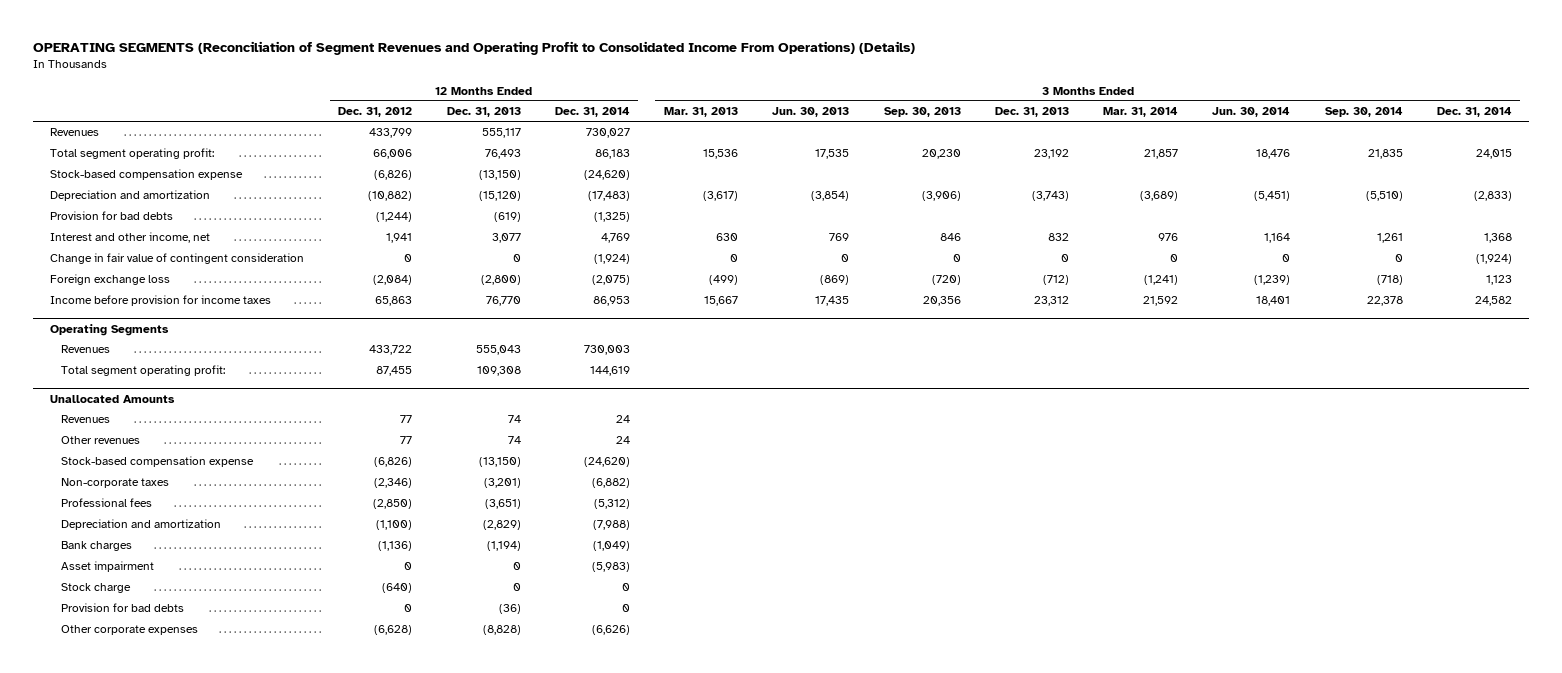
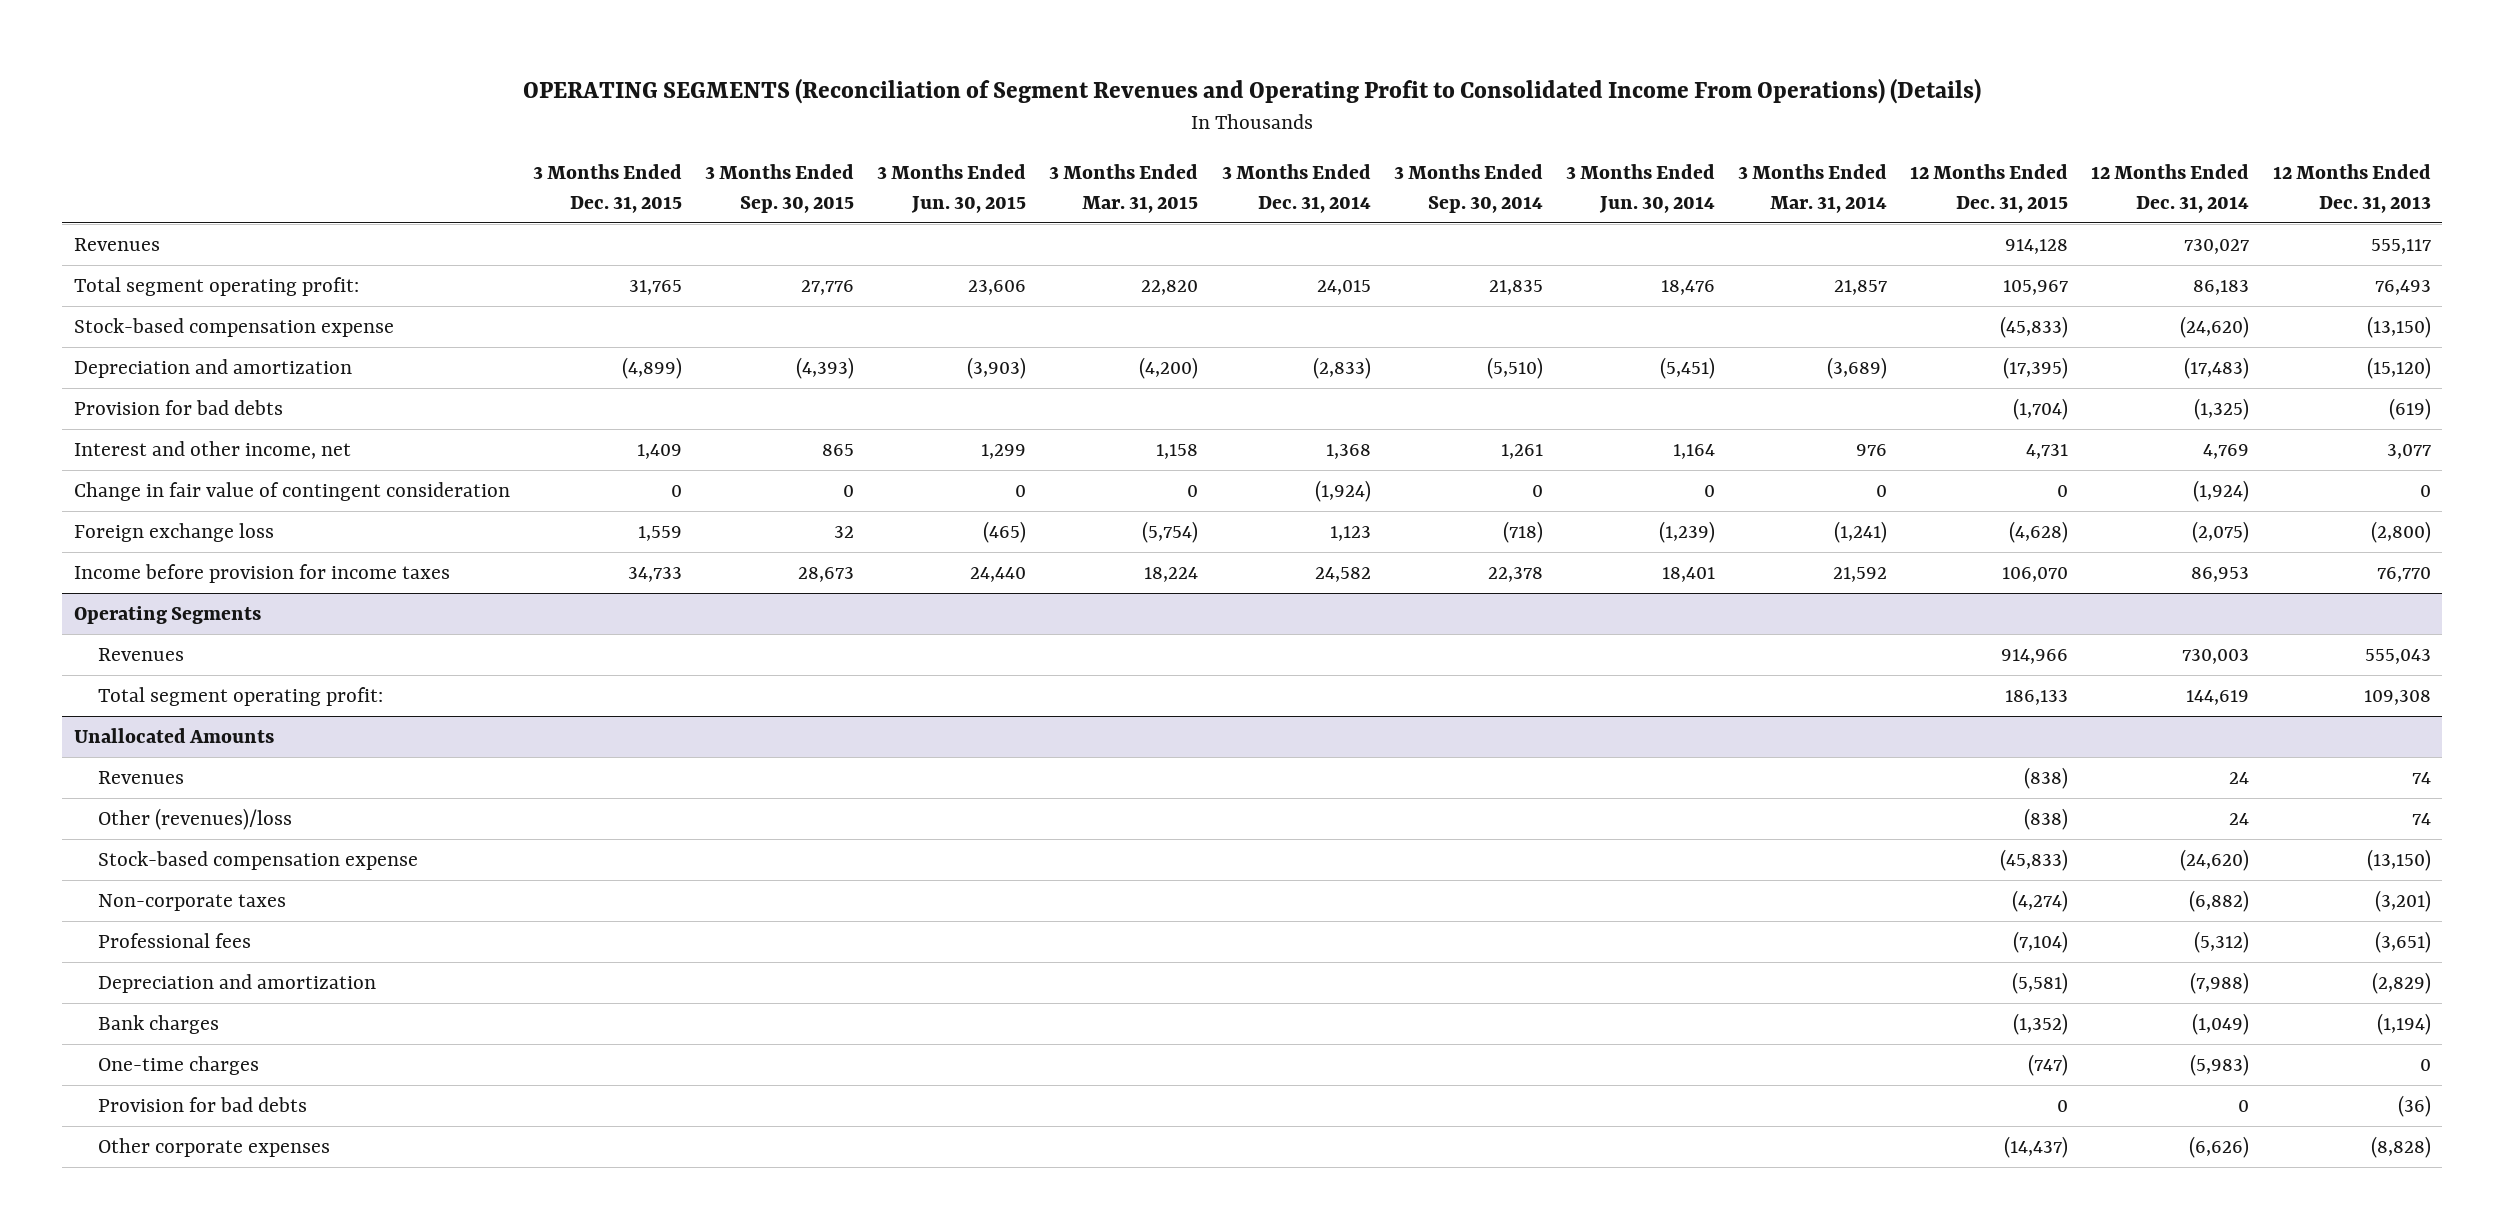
- | 12 Months Ended Dec. 31, 2012 | 12 Months Ended Dec. 31, 2013 | 12 Months Ended Dec. 31, 2014 | 3 Months Ended Mar. 31, 2013 | 3 Months Ended Jun. 30, 2013 | 3 Months Ended Sep. 30, 2013 | 3 Months Ended Dec. 31, 2013 | 3 Months Ended Mar. 31, 2014 | 3 Months Ended Jun. 30, 2014 | 3 Months Ended Sep. 30, 2014 | 3 Months Ended Dec. 31, 2014
+ | 3 Months Ended Dec. 31, 2015 | 3 Months Ended Sep. 30, 2015 | 3 Months Ended Jun. 30, 2015 | 3 Months Ended Mar. 31, 2015 | 3 Months Ended Dec. 31, 2014 | 3 Months Ended Sep. 30, 2014 | 3 Months Ended Jun. 30, 2014 | 3 Months Ended Mar. 31, 2014 | 12 Months Ended Dec. 31, 2015 | 12 Months Ended Dec. 31, 2014 | 12 Months Ended Dec. 31, 2013
@ Unallocated Amounts
- Other revenues | 77 | 74 | 24 | | | | | | | |
+ Other (revenues)/loss | | | | | | | | | (838) | 24 | 74
- Asset impairment | 0 | 0 | (5,983) | | | | | | | |
- Stock charge | (640) | 0 | 0 | | | | | | | |
+ One-time charges | | | | | | | | | (747) | (5,983) | 0

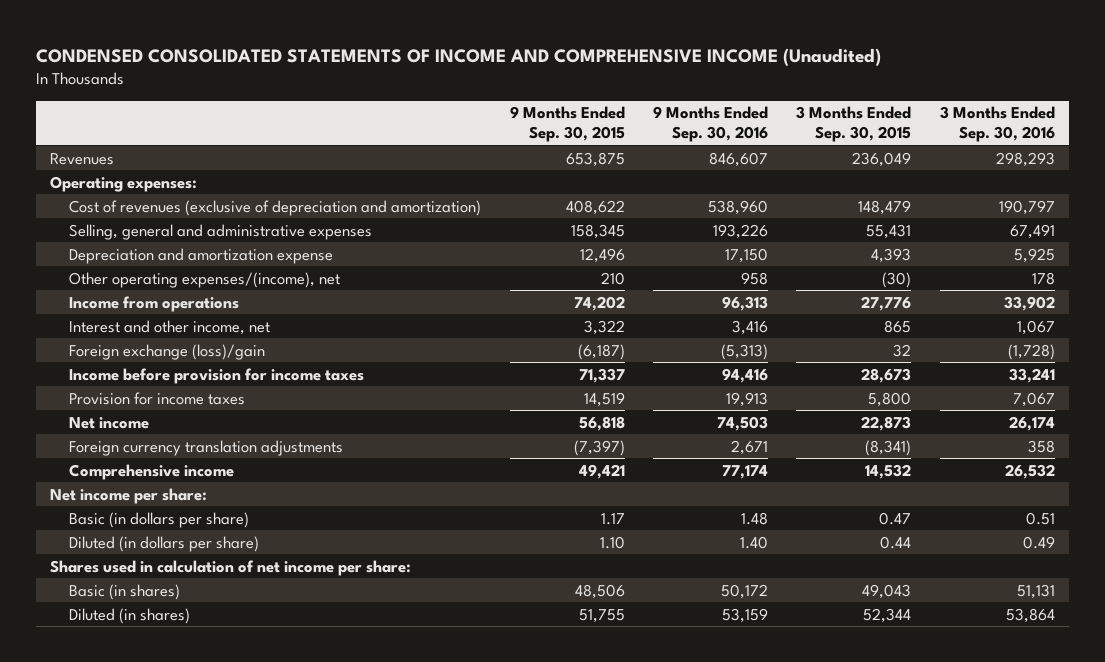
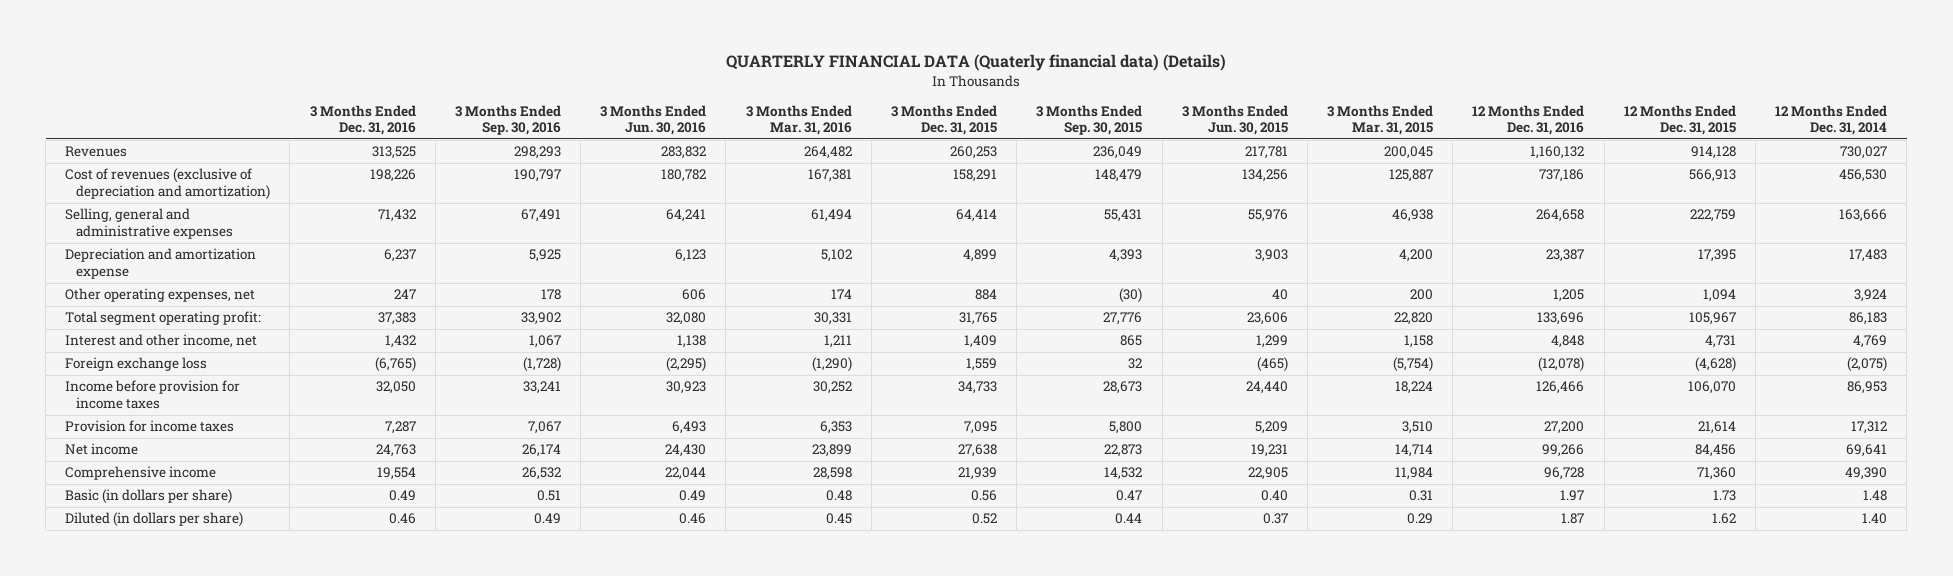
- CONDENSED CONSOLIDATED STATEMENTS OF INCOME AND COMPREHENSIVE INCOME (Unaudited)
+ QUARTERLY FINANCIAL DATA (Quaterly financial data) (Details)
- | 9 Months Ended Sep. 30, 2015 | 9 Months Ended Sep. 30, 2016 | 3 Months Ended Sep. 30, 2015 | 3 Months Ended Sep. 30, 2016
+ | 3 Months Ended Dec. 31, 2016 | 3 Months Ended Sep. 30, 2016 | 3 Months Ended Jun. 30, 2016 | 3 Months Ended Mar. 31, 2016 | 3 Months Ended Dec. 31, 2015 | 3 Months Ended Sep. 30, 2015 | 3 Months Ended Jun. 30, 2015 | 3 Months Ended Mar. 31, 2015 | 12 Months Ended Dec. 31, 2016 | 12 Months Ended Dec. 31, 2015 | 12 Months Ended Dec. 31, 2014
- Operating expenses:
- Other operating expenses/(income), net | 210 | 958 | (30) | 178
- Income from operations | 74,202 | 96,313 | 27,776 | 33,902
+ Other operating expenses, net | 247 | 178 | 606 | 174 | 884 | (30) | 40 | 200 | 1,205 | 1,094 | 3,924
+ Total segment operating profit: | 37,383 | 33,902 | 32,080 | 30,331 | 31,765 | 27,776 | 23,606 | 22,820 | 133,696 | 105,967 | 86,183
- Foreign exchange (loss)/gain | (6,187) | (5,313) | 32 | (1,728)
+ Foreign exchange loss | (6,765) | (1,728) | (2,295) | (1,290) | 1,559 | 32 | (465) | (5,754) | (12,078) | (4,628) | (2,075)
- Foreign currency translation adjustments | (7,397) | 2,671 | (8,341) | 358
- Net income per share:
- Shares used in calculation of net income per share:
- Basic (in shares) | 48,506 | 50,172 | 49,043 | 51,131
- Diluted (in shares) | 51,755 | 53,159 | 52,344 | 53,864

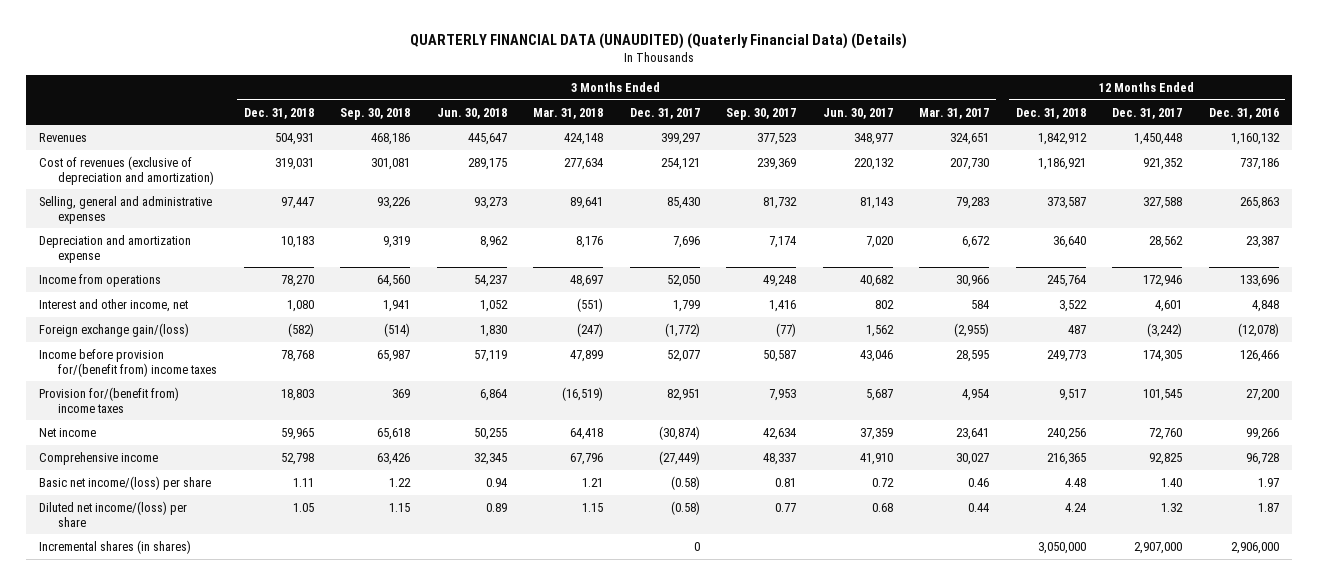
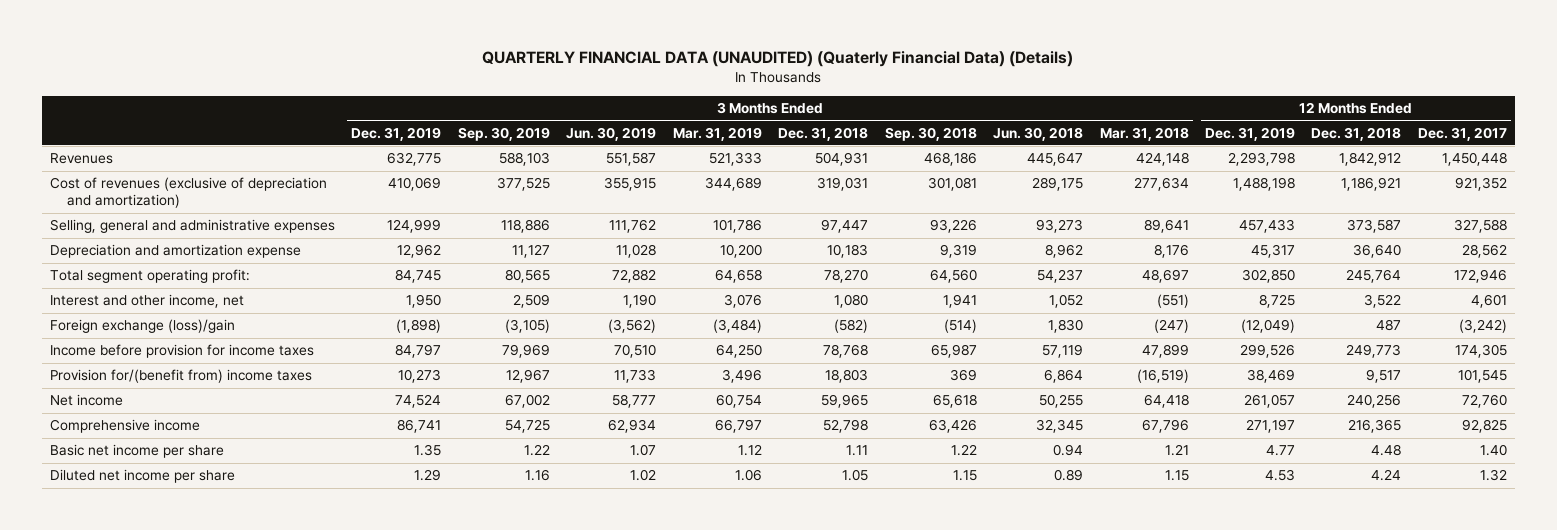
- | 3 Months Ended Dec. 31, 2018 | 3 Months Ended Sep. 30, 2018 | 3 Months Ended Jun. 30, 2018 | 3 Months Ended Mar. 31, 2018 | 3 Months Ended Dec. 31, 2017 | 3 Months Ended Sep. 30, 2017 | 3 Months Ended Jun. 30, 2017 | 3 Months Ended Mar. 31, 2017 | 12 Months Ended Dec. 31, 2018 | 12 Months Ended Dec. 31, 2017 | 12 Months Ended Dec. 31, 2016
+ | 3 Months Ended Dec. 31, 2019 | 3 Months Ended Sep. 30, 2019 | 3 Months Ended Jun. 30, 2019 | 3 Months Ended Mar. 31, 2019 | 3 Months Ended Dec. 31, 2018 | 3 Months Ended Sep. 30, 2018 | 3 Months Ended Jun. 30, 2018 | 3 Months Ended Mar. 31, 2018 | 12 Months Ended Dec. 31, 2019 | 12 Months Ended Dec. 31, 2018 | 12 Months Ended Dec. 31, 2017
- Income from operations | 78,270 | 64,560 | 54,237 | 48,697 | 52,050 | 49,248 | 40,682 | 30,966 | 245,764 | 172,946 | 133,696
+ Total segment operating profit: | 84,745 | 80,565 | 72,882 | 64,658 | 78,270 | 64,560 | 54,237 | 48,697 | 302,850 | 245,764 | 172,946
- Foreign exchange gain/(loss) | (582) | (514) | 1,830 | (247) | (1,772) | (77) | 1,562 | (2,955) | 487 | (3,242) | (12,078)
- Income before provision for/(benefit from) income taxes | 78,768 | 65,987 | 57,119 | 47,899 | 52,077 | 50,587 | 43,046 | 28,595 | 249,773 | 174,305 | 126,466
+ Foreign exchange (loss)/gain | (1,898) | (3,105) | (3,562) | (3,484) | (582) | (514) | 1,830 | (247) | (12,049) | 487 | (3,242)
+ Income before provision for income taxes | 84,797 | 79,969 | 70,510 | 64,250 | 78,768 | 65,987 | 57,119 | 47,899 | 299,526 | 249,773 | 174,305
- Basic net income/(loss) per share | 1.11 | 1.22 | 0.94 | 1.21 | (0.58) | 0.81 | 0.72 | 0.46 | 4.48 | 1.40 | 1.97
- Diluted net income/(loss) per share | 1.05 | 1.15 | 0.89 | 1.15 | (0.58) | 0.77 | 0.68 | 0.44 | 4.24 | 1.32 | 1.87
- Incremental shares (in shares) | | | | | 0 | | | | 3,050,000 | 2,907,000 | 2,906,000
+ Basic net income per share | 1.35 | 1.22 | 1.07 | 1.12 | 1.11 | 1.22 | 0.94 | 1.21 | 4.77 | 4.48 | 1.40
+ Diluted net income per share | 1.29 | 1.16 | 1.02 | 1.06 | 1.05 | 1.15 | 0.89 | 1.15 | 4.53 | 4.24 | 1.32

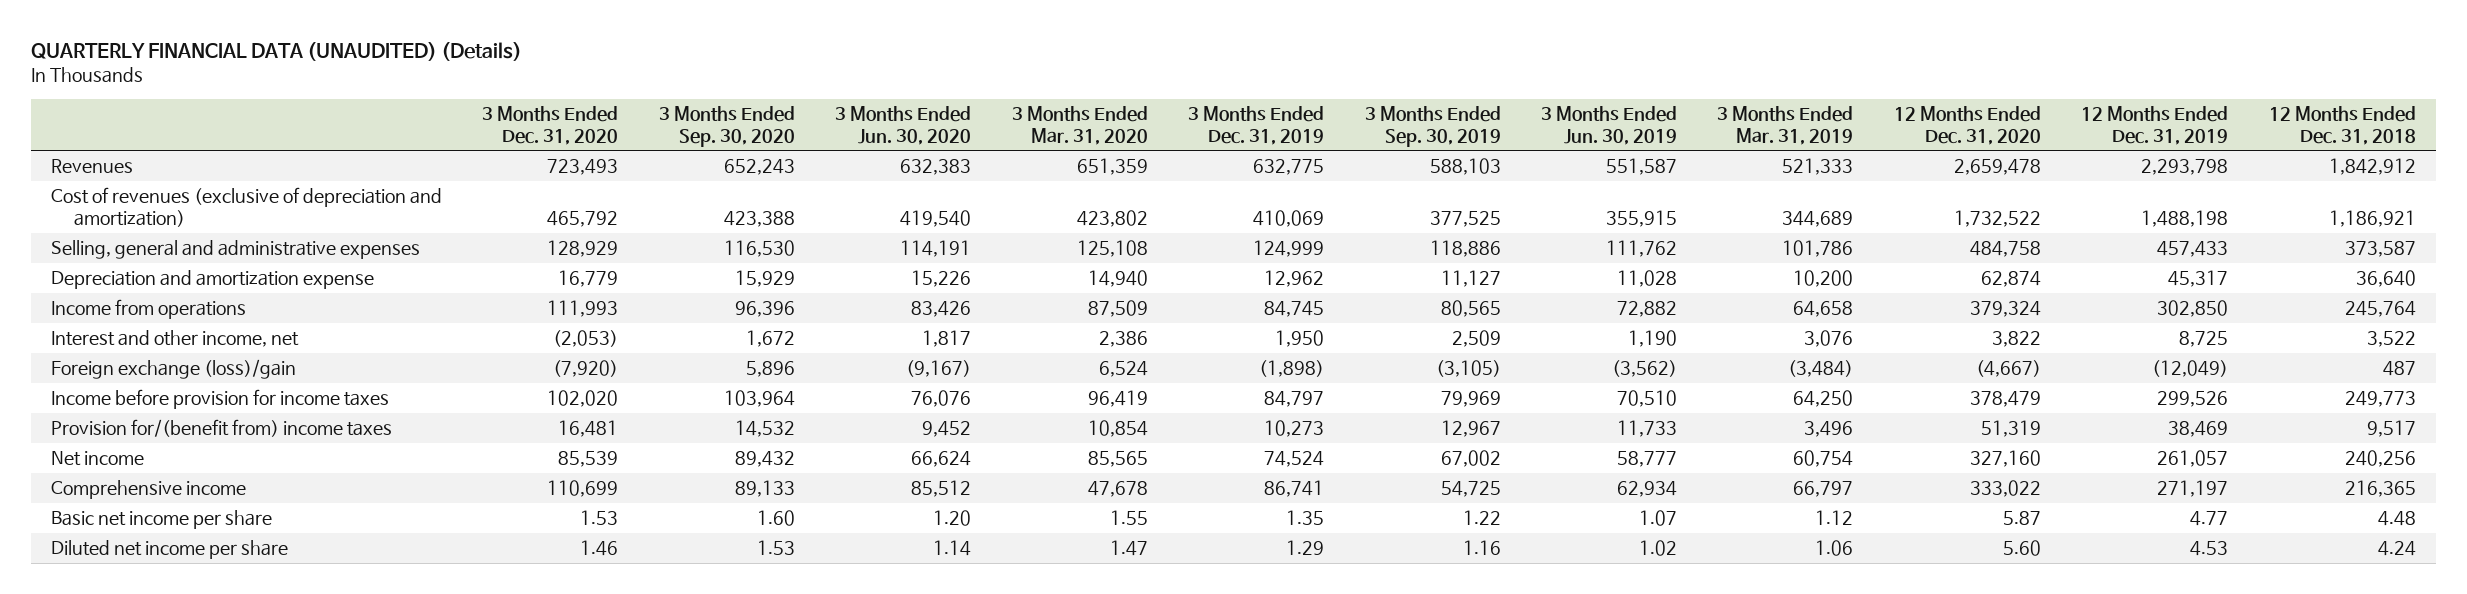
- QUARTERLY FINANCIAL DATA (UNAUDITED) (Quaterly Financial Data) (Details)
+ QUARTERLY FINANCIAL DATA (UNAUDITED) (Details)
- | 3 Months Ended Dec. 31, 2019 | 3 Months Ended Sep. 30, 2019 | 3 Months Ended Jun. 30, 2019 | 3 Months Ended Mar. 31, 2019 | 3 Months Ended Dec. 31, 2018 | 3 Months Ended Sep. 30, 2018 | 3 Months Ended Jun. 30, 2018 | 3 Months Ended Mar. 31, 2018 | 12 Months Ended Dec. 31, 2019 | 12 Months Ended Dec. 31, 2018 | 12 Months Ended Dec. 31, 2017
+ | 3 Months Ended Dec. 31, 2020 | 3 Months Ended Sep. 30, 2020 | 3 Months Ended Jun. 30, 2020 | 3 Months Ended Mar. 31, 2020 | 3 Months Ended Dec. 31, 2019 | 3 Months Ended Sep. 30, 2019 | 3 Months Ended Jun. 30, 2019 | 3 Months Ended Mar. 31, 2019 | 12 Months Ended Dec. 31, 2020 | 12 Months Ended Dec. 31, 2019 | 12 Months Ended Dec. 31, 2018
- Total segment operating profit: | 84,745 | 80,565 | 72,882 | 64,658 | 78,270 | 64,560 | 54,237 | 48,697 | 302,850 | 245,764 | 172,946
+ Income from operations | 111,993 | 96,396 | 83,426 | 87,509 | 84,745 | 80,565 | 72,882 | 64,658 | 379,324 | 302,850 | 245,764

